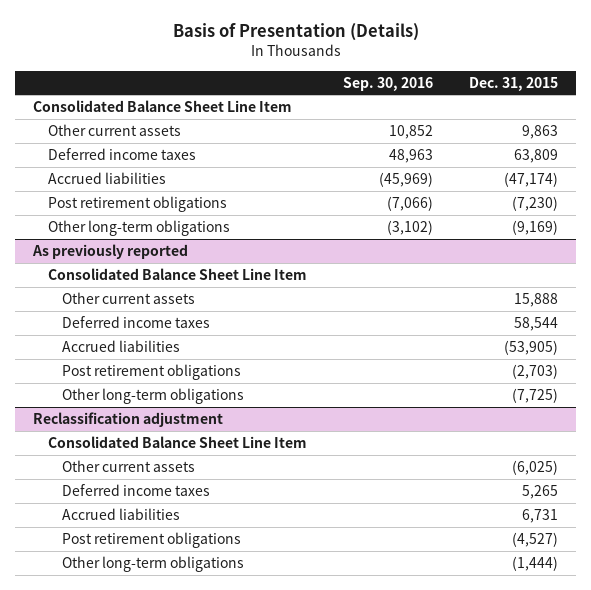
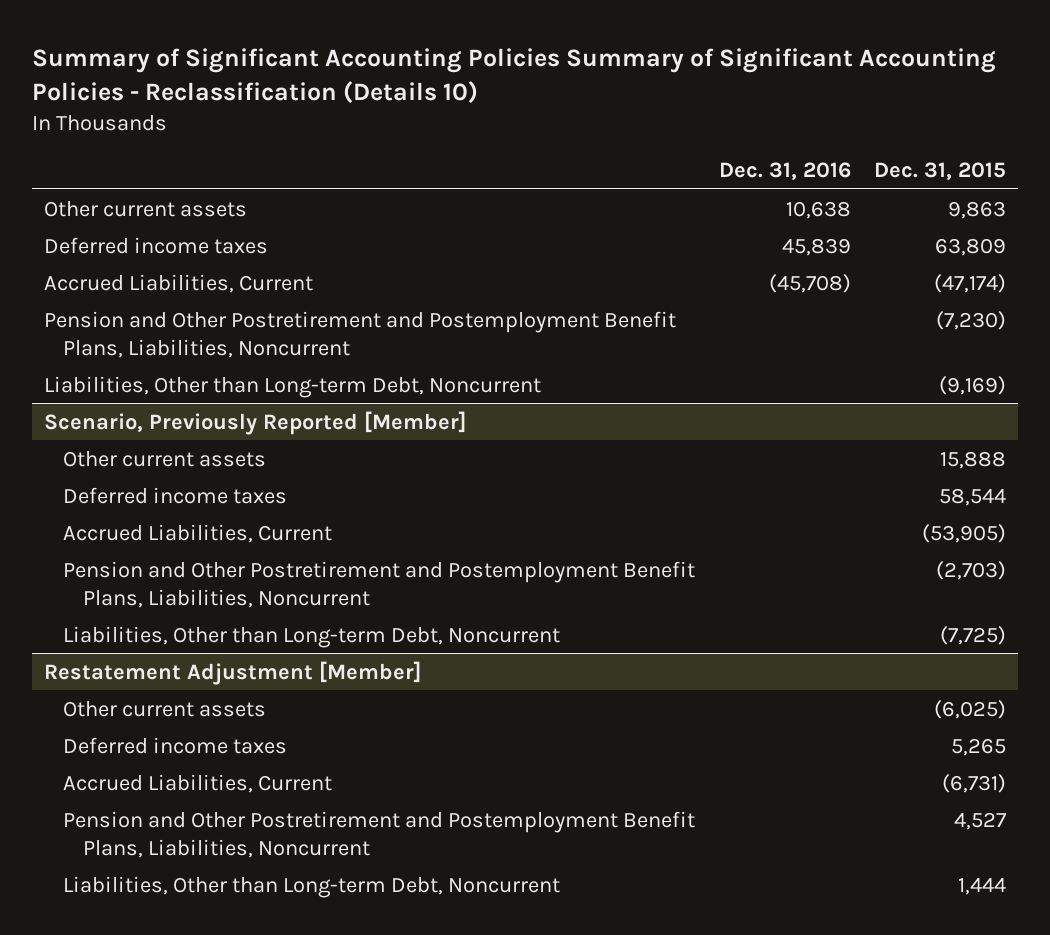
- Basis of Presentation (Details)
+ Summary of Significant Accounting Policies Summary of Significant Accounting Policies - Reclassification (Details 10)
- | Sep. 30, 2016 | Dec. 31, 2015
+ | Dec. 31, 2016 | Dec. 31, 2015
- Consolidated Balance Sheet Line Item
- Accrued liabilities | (45,969) | (47,174)
- Post retirement obligations | (7,066) | (7,230)
- Other long-term obligations | (3,102) | (9,169)
- As previously reported
- Consolidated Balance Sheet Line Item
+ Accrued Liabilities, Current | (45,708) | (47,174)
+ Pension and Other Postretirement and Postemployment Benefit Plans, Liabilities, Noncurrent | | (7,230)
+ Liabilities, Other than Long-term Debt, Noncurrent | | (9,169)
+ Scenario, Previously Reported [Member]
- Accrued liabilities | | (53,905)
- Post retirement obligations | | (2,703)
- Other long-term obligations | | (7,725)
- Reclassification adjustment
- Consolidated Balance Sheet Line Item
+ Accrued Liabilities, Current | | (53,905)
+ Pension and Other Postretirement and Postemployment Benefit Plans, Liabilities, Noncurrent | | (2,703)
+ Liabilities, Other than Long-term Debt, Noncurrent | | (7,725)
+ Restatement Adjustment [Member]
- Accrued liabilities | | 6,731
- Post retirement obligations | | (4,527)
- Other long-term obligations | | (1,444)
+ Accrued Liabilities, Current | | (6,731)
+ Pension and Other Postretirement and Postemployment Benefit Plans, Liabilities, Noncurrent | | 4,527
+ Liabilities, Other than Long-term Debt, Noncurrent | | 1,444

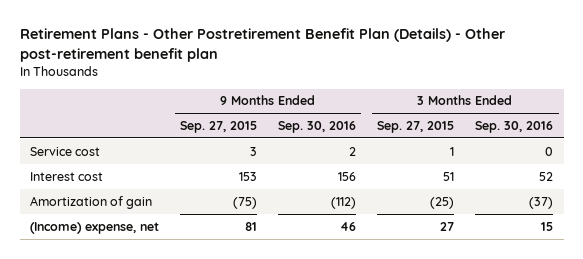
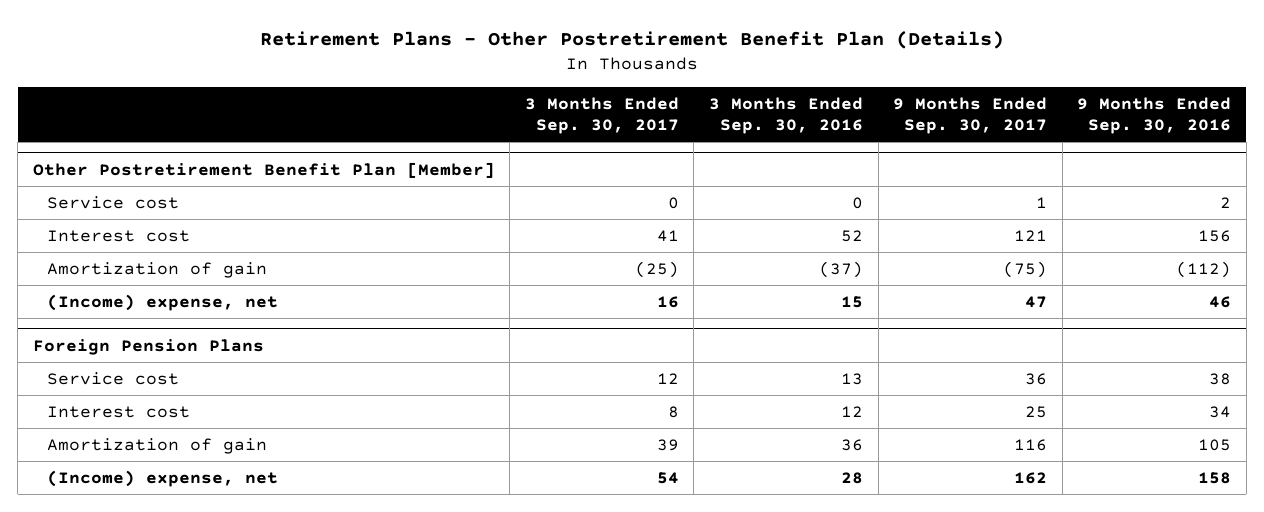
- Retirement Plans - Other Postretirement Benefit Plan (Details) - Other post-retirement benefit plan
+ Retirement Plans - Other Postretirement Benefit Plan (Details)
- | 9 Months Ended Sep. 27, 2015 | 9 Months Ended Sep. 30, 2016 | 3 Months Ended Sep. 27, 2015 | 3 Months Ended Sep. 30, 2016
+ | 3 Months Ended Sep. 30, 2017 | 3 Months Ended Sep. 30, 2016 | 9 Months Ended Sep. 30, 2017 | 9 Months Ended Sep. 30, 2016
+ Other Postretirement Benefit Plan [Member]
+ Foreign Pension Plans
+ Service cost | 12 | 13 | 36 | 38
+ Interest cost | 8 | 12 | 25 | 34
+ Amortization of gain | 39 | 36 | 116 | 105
+ (Income) expense, net | 54 | 28 | 162 | 158

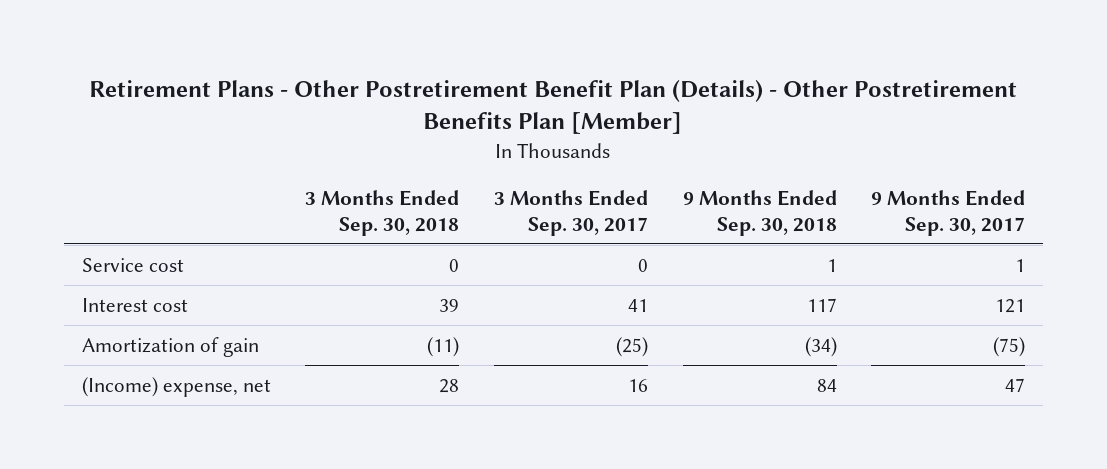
- Retirement Plans - Other Postretirement Benefit Plan (Details)
+ Retirement Plans - Other Postretirement Benefit Plan (Details) - Other Postretirement Benefits Plan [Member]
- | 3 Months Ended Sep. 30, 2017 | 3 Months Ended Sep. 30, 2016 | 9 Months Ended Sep. 30, 2017 | 9 Months Ended Sep. 30, 2016
+ | 3 Months Ended Sep. 30, 2018 | 3 Months Ended Sep. 30, 2017 | 9 Months Ended Sep. 30, 2018 | 9 Months Ended Sep. 30, 2017
- Other Postretirement Benefit Plan [Member]
- Foreign Pension Plans
- Service cost | 12 | 13 | 36 | 38
- Interest cost | 8 | 12 | 25 | 34
- Amortization of gain | 39 | 36 | 116 | 105
- (Income) expense, net | 54 | 28 | 162 | 158

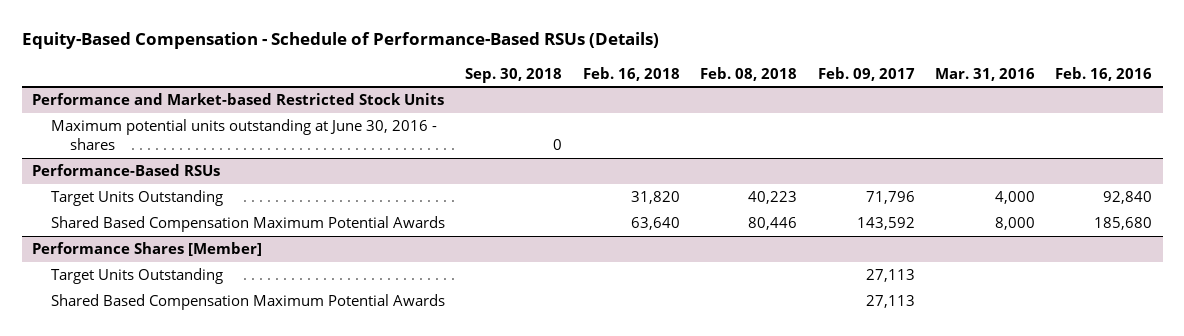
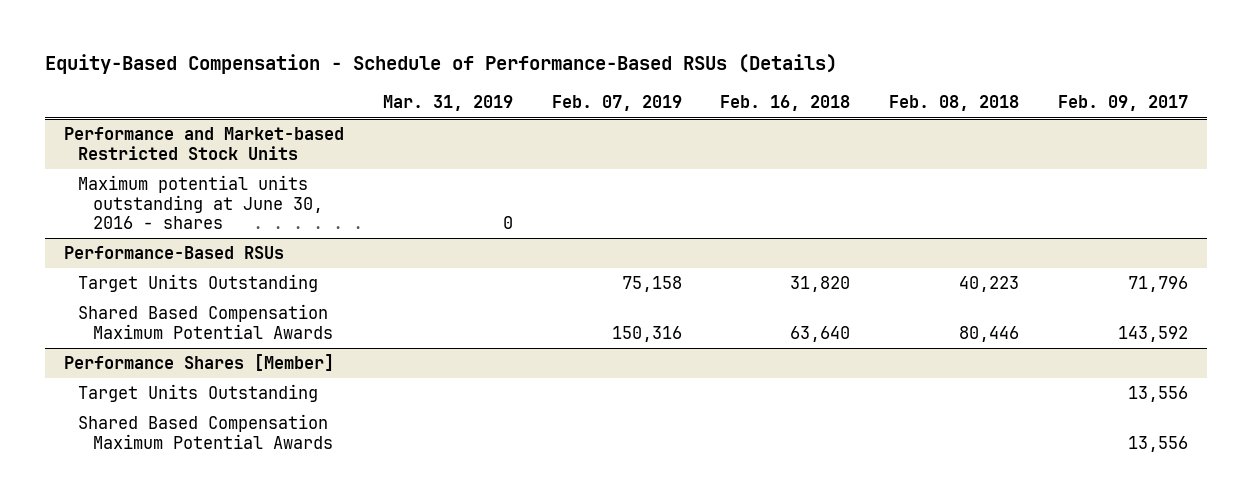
- | Sep. 30, 2018 | Feb. 16, 2018 | Feb. 08, 2018 | Feb. 09, 2017 | Mar. 31, 2016 | Feb. 16, 2016
+ | Mar. 31, 2019 | Feb. 07, 2019 | Feb. 16, 2018 | Feb. 08, 2018 | Feb. 09, 2017
@ Performance Shares [Member]
- Target Units Outstanding | | | | 27,113 | |
- Shared Based Compensation Maximum Potential Awards | | | | 27,113 | |
+ Target Units Outstanding | | | | | 13,556
+ Shared Based Compensation Maximum Potential Awards | | | | | 13,556

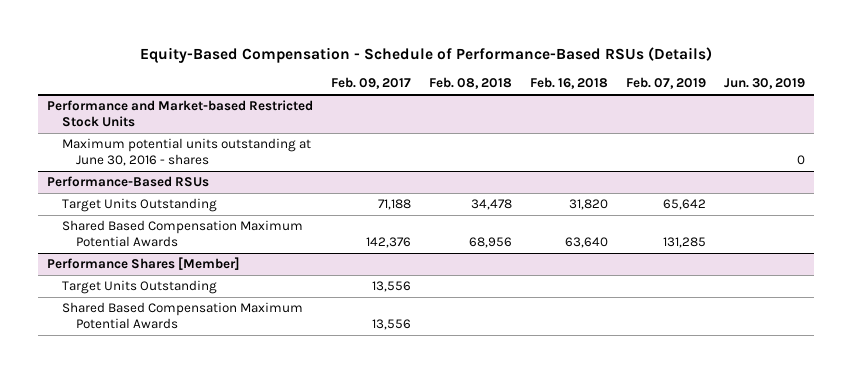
- | Mar. 31, 2019 | Feb. 07, 2019 | Feb. 16, 2018 | Feb. 08, 2018 | Feb. 09, 2017
+ | Feb. 09, 2017 | Feb. 08, 2018 | Feb. 16, 2018 | Feb. 07, 2019 | Jun. 30, 2019
@ Performance-Based RSUs
- Target Units Outstanding | | 75,158 | 31,820 | 40,223 | 71,796
- Shared Based Compensation Maximum Potential Awards | | 150,316 | 63,640 | 80,446 | 143,592
+ Target Units Outstanding | 71,188 | 34,478 | 31,820 | 65,642 |
+ Shared Based Compensation Maximum Potential Awards | 142,376 | 68,956 | 63,640 | 131,285 |

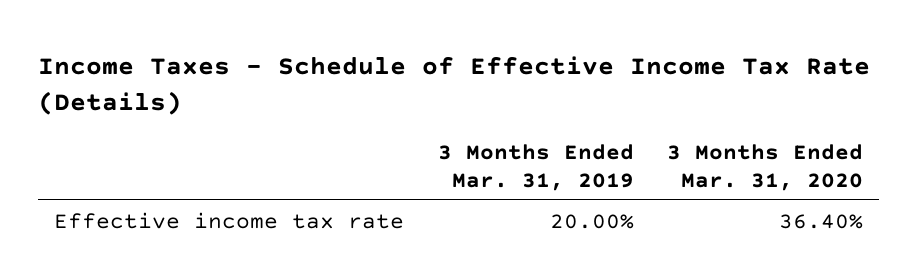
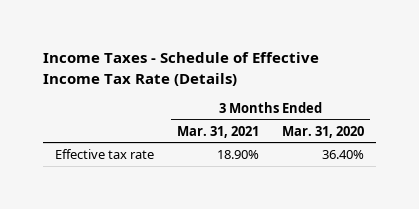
- | 3 Months Ended Mar. 31, 2019 | 3 Months Ended Mar. 31, 2020
+ | 3 Months Ended Mar. 31, 2021 | 3 Months Ended Mar. 31, 2020
- Effective income tax rate | 20.00% | 36.40%
+ Effective tax rate | 18.90% | 36.40%

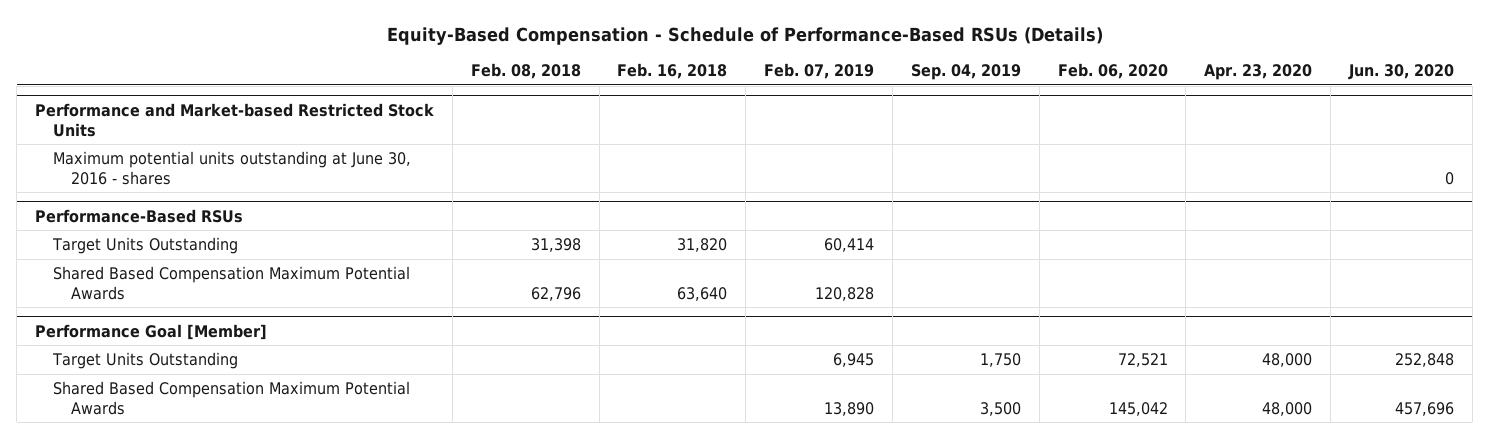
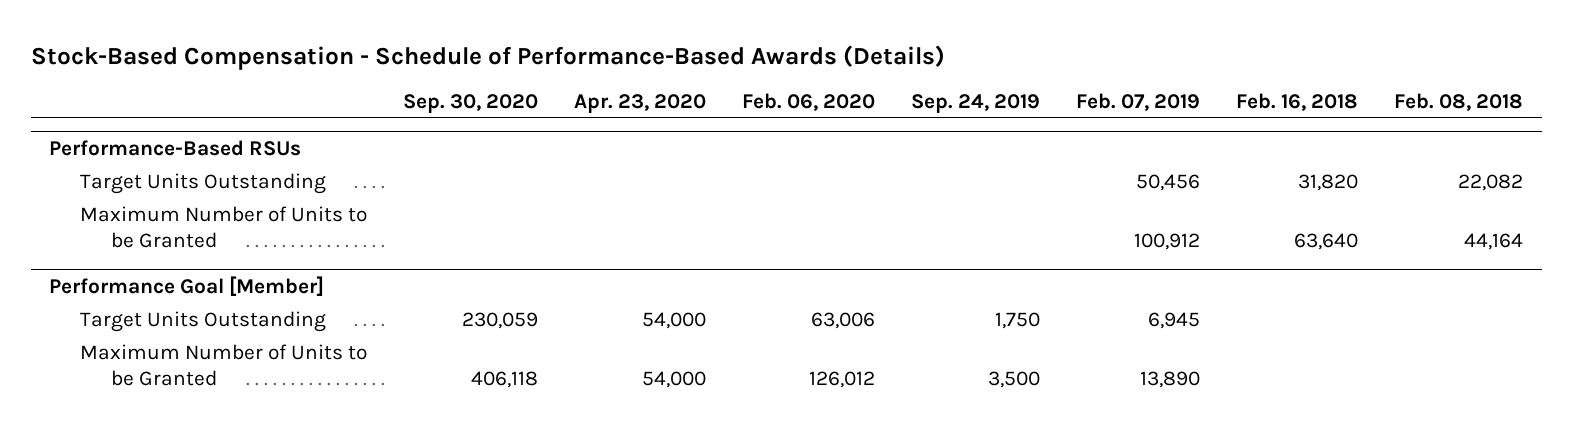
- Equity-Based Compensation - Schedule of Performance-Based RSUs (Details)
+ Stock-Based Compensation - Schedule of Performance-Based Awards (Details)
- | Feb. 08, 2018 | Feb. 16, 2018 | Feb. 07, 2019 | Sep. 04, 2019 | Feb. 06, 2020 | Apr. 23, 2020 | Jun. 30, 2020
+ | Sep. 30, 2020 | Apr. 23, 2020 | Feb. 06, 2020 | Sep. 24, 2019 | Feb. 07, 2019 | Feb. 16, 2018 | Feb. 08, 2018
- Performance and Market-based Restricted Stock Units
- Maximum potential units outstanding at June 30, 2016 - shares | | | | | | | 0
@ Performance-Based RSUs
- Target Units Outstanding | 31,398 | 31,820 | 60,414 | | | |
- Shared Based Compensation Maximum Potential Awards | 62,796 | 63,640 | 120,828 | | | |
+ Target Units Outstanding | | | | | 50,456 | 31,820 | 22,082
+ Maximum Number of Units to be Granted | | | | | 100,912 | 63,640 | 44,164
@ Performance Goal [Member]
- Target Units Outstanding | | | 6,945 | 1,750 | 72,521 | 48,000 | 252,848
- Shared Based Compensation Maximum Potential Awards | | | 13,890 | 3,500 | 145,042 | 48,000 | 457,696
+ Target Units Outstanding | 230,059 | 54,000 | 63,006 | 1,750 | 6,945 | |
+ Maximum Number of Units to be Granted | 406,118 | 54,000 | 126,012 | 3,500 | 13,890 | |

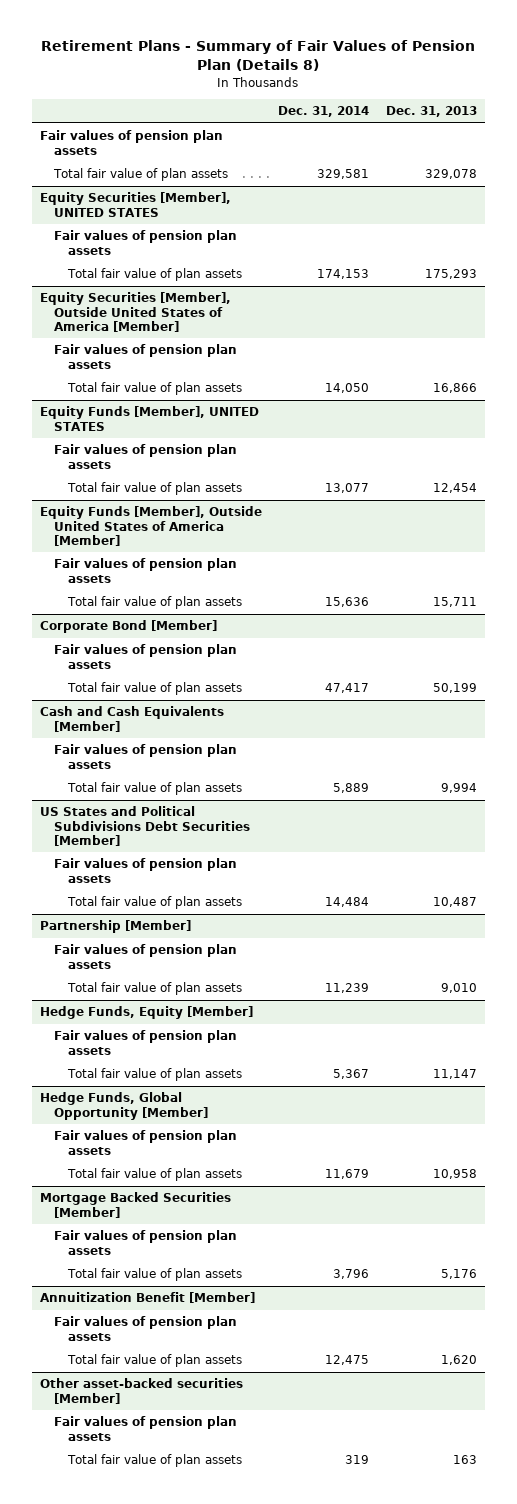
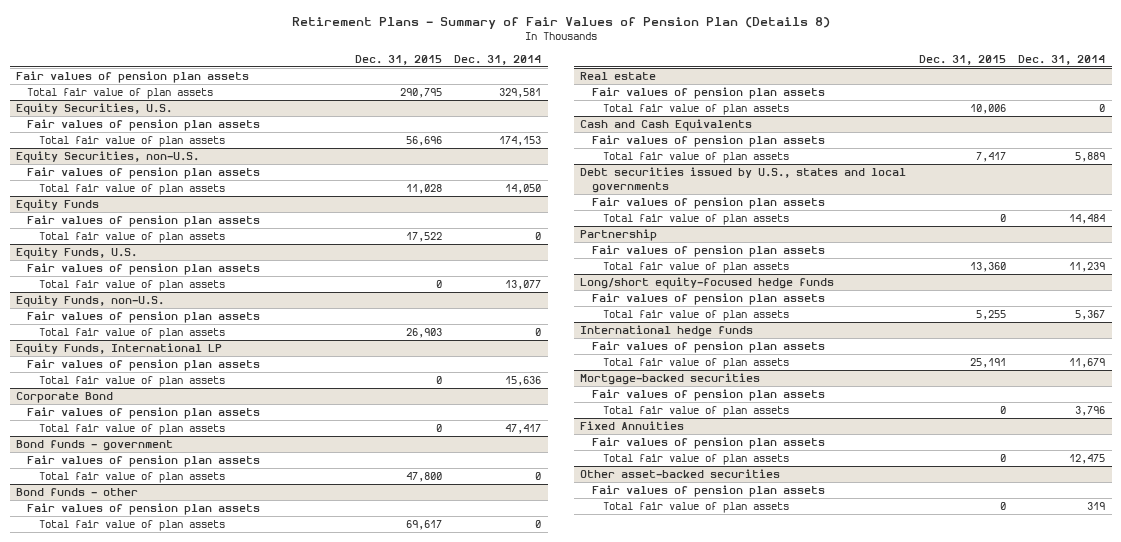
- | Dec. 31, 2014 | Dec. 31, 2013
+ | Dec. 31, 2015 | Dec. 31, 2014
- Equity Securities [Member], UNITED STATES
+ Equity Securities, U.S.
- Equity Securities [Member], Outside United States of America [Member]
+ Equity Securities, non-U.S.
- Equity Funds [Member], UNITED STATES
+ Equity Funds
+ Total fair value of plan assets | 17,522 | 0
+ Equity Funds, U.S.
+ Fair values of pension plan assets
- Equity Funds [Member], Outside United States of America [Member]
+ Equity Funds, non-U.S.
+ Total fair value of plan assets | 26,903 | 0
+ Equity Funds, International LP
+ Fair values of pension plan assets
- Corporate Bond [Member]
+ Corporate Bond
- Cash and Cash Equivalents [Member]
+ Bond funds - government
+ Total fair value of plan assets | 47,800 | 0
+ Bond funds - other
+ Fair values of pension plan assets
+ Total fair value of plan assets | 69,617 | 0
+ Real estate
+ Fair values of pension plan assets
+ Total fair value of plan assets | 10,006 | 0
+ Cash and Cash Equivalents
+ Fair values of pension plan assets
- US States and Political Subdivisions Debt Securities [Member]
+ Debt securities issued by U.S., states and local governments
- Partnership [Member]
+ Partnership
- Hedge Funds, Equity [Member]
+ Long/short equity-focused hedge funds
- Hedge Funds, Global Opportunity [Member]
+ International hedge funds
- Mortgage Backed Securities [Member]
+ Mortgage-backed securities
- Annuitization Benefit [Member]
+ Fixed Annuities
- Other asset-backed securities [Member]
+ Other asset-backed securities

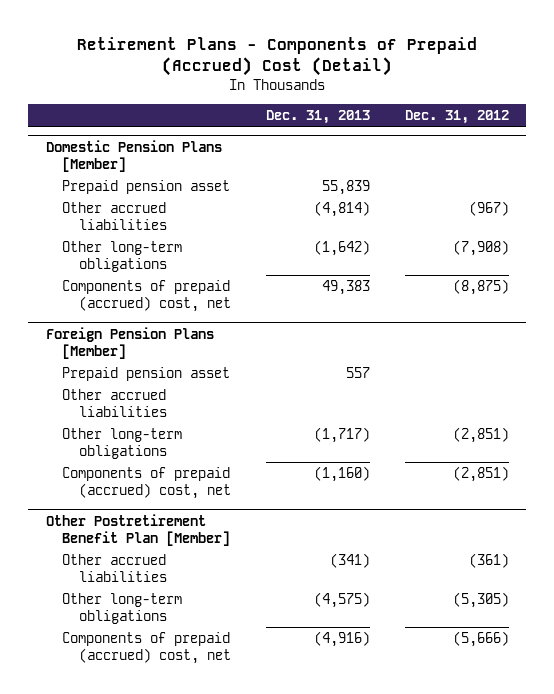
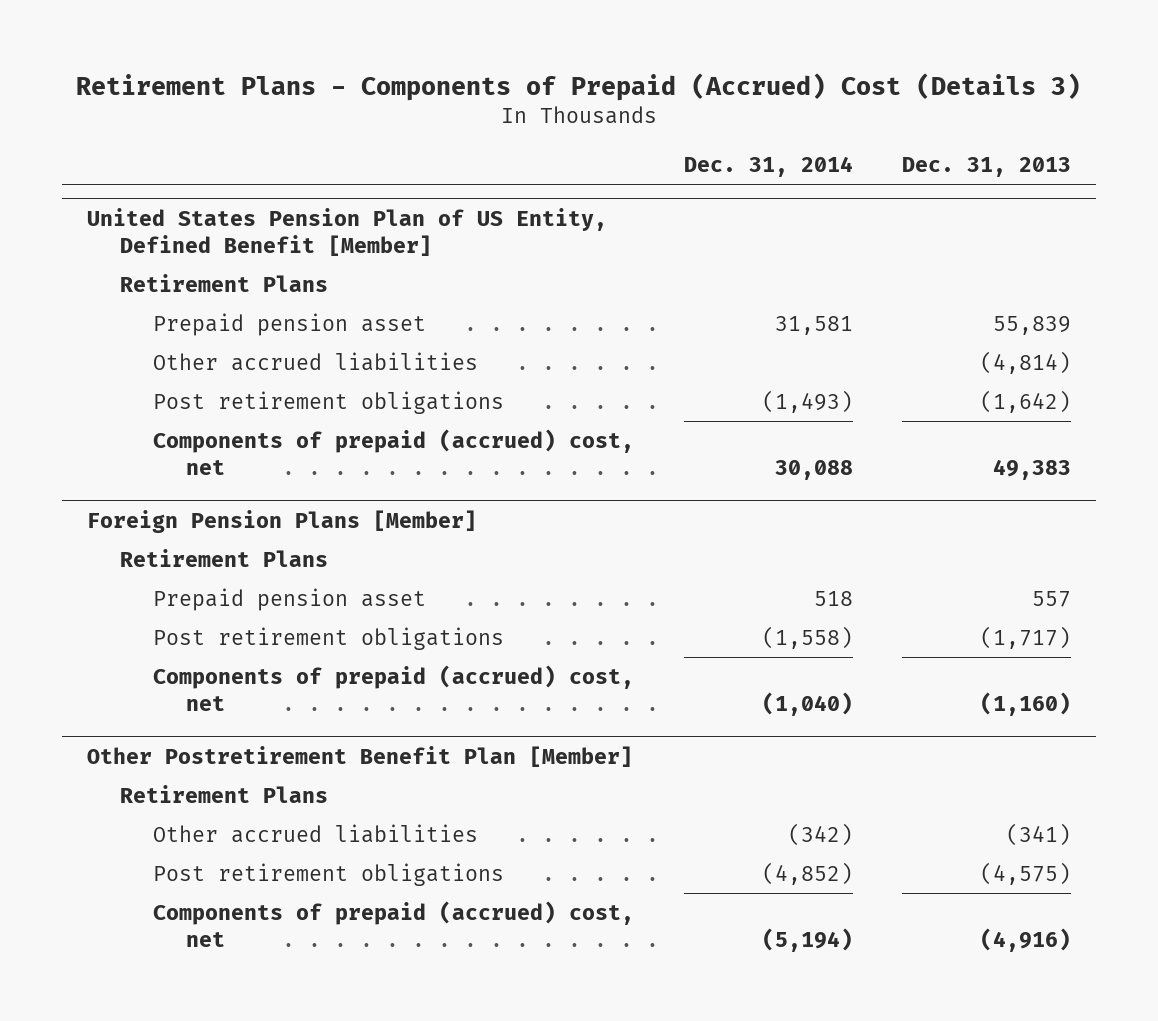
- Retirement Plans - Components of Prepaid (Accrued) Cost (Detail)
+ Retirement Plans - Components of Prepaid (Accrued) Cost (Details 3)
- | Dec. 31, 2013 | Dec. 31, 2012
+ | Dec. 31, 2014 | Dec. 31, 2013
- Domestic Pension Plans [Member]
+ United States Pension Plan of US Entity, Defined Benefit [Member]
+ Retirement Plans
- Other long-term obligations | (1,642) | (7,908)
+ Post retirement obligations | (1,493) | (1,642)
@ Foreign Pension Plans [Member]
+ Retirement Plans
- Other accrued liabilities
- Other long-term obligations | (1,717) | (2,851)
+ Post retirement obligations | (1,558) | (1,717)
@ Other Postretirement Benefit Plan [Member]
+ Retirement Plans
- Other long-term obligations | (4,575) | (5,305)
+ Post retirement obligations | (4,852) | (4,575)

